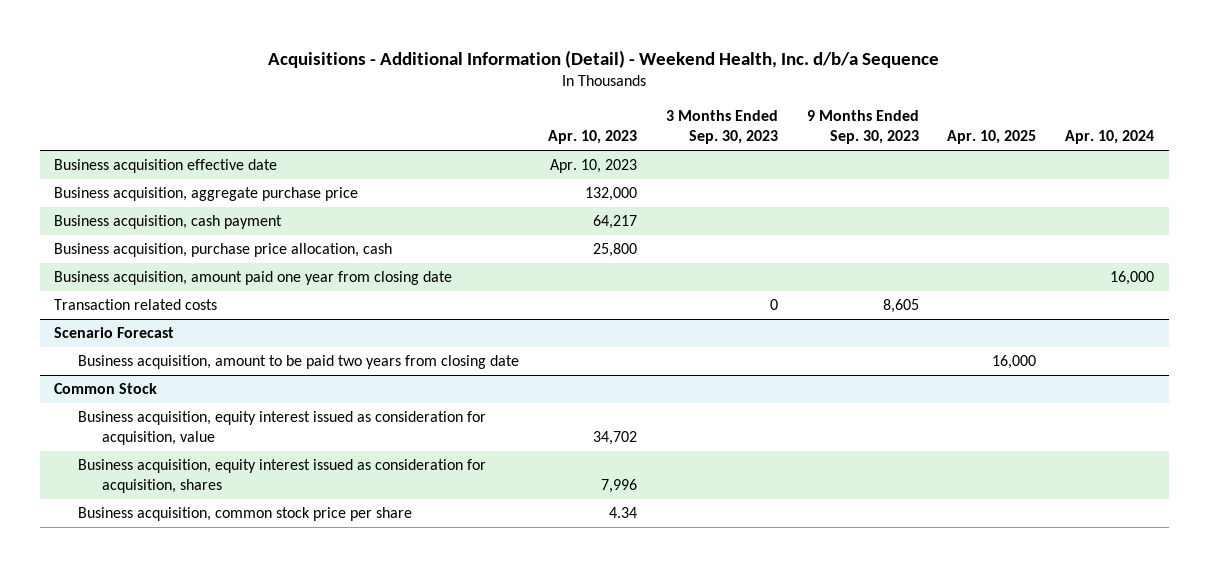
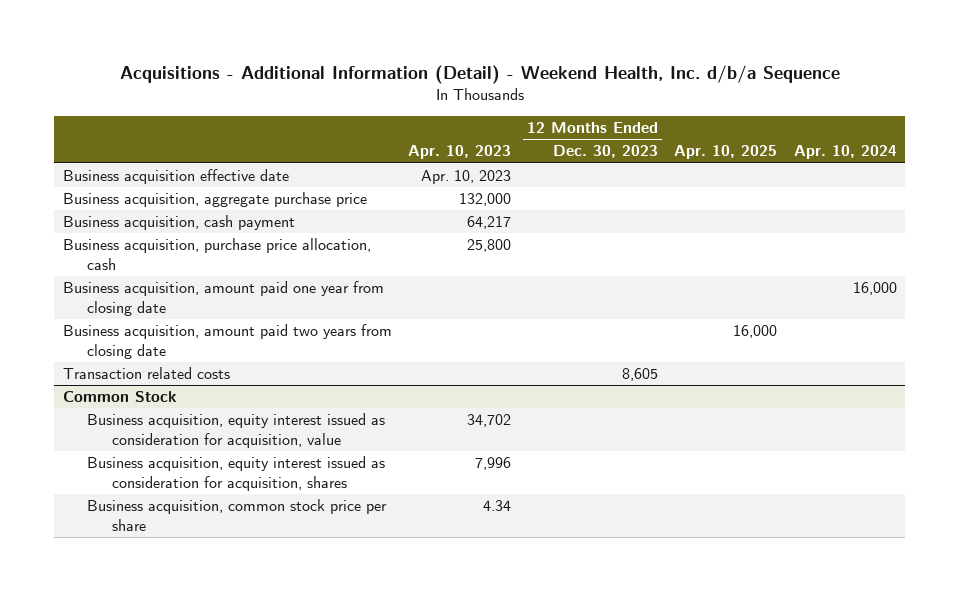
- | Apr. 10, 2023 | 3 Months Ended Sep. 30, 2023 | 9 Months Ended Sep. 30, 2023 | Apr. 10, 2025 | Apr. 10, 2024
+ | Apr. 10, 2023 | 12 Months Ended Dec. 30, 2023 | Apr. 10, 2025 | Apr. 10, 2024
+ Business acquisition, amount paid two years from closing date | | | 16,000 |
- Scenario Forecast
- Business acquisition, amount to be paid two years from closing date | | | | 16,000 |

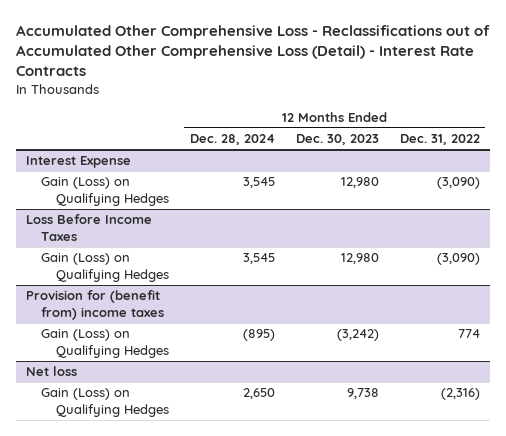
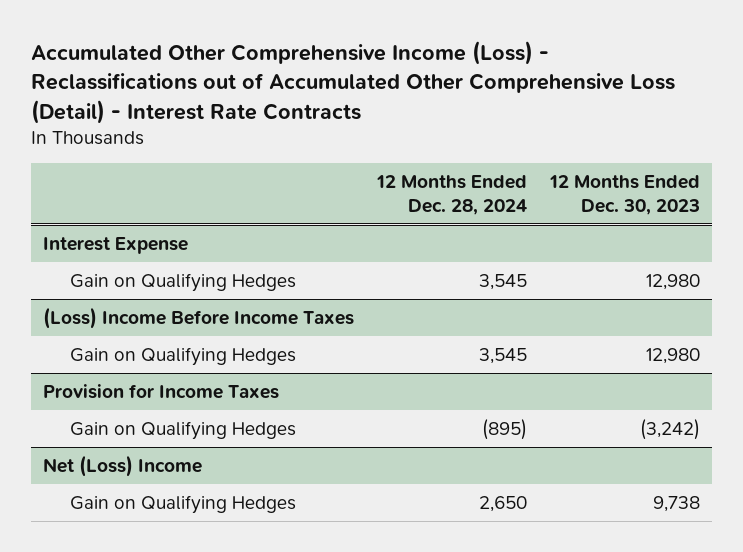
- Accumulated Other Comprehensive Loss - Reclassifications out of Accumulated Other Comprehensive Loss (Detail) - Interest Rate Contracts
+ Accumulated Other Comprehensive Income (Loss) - Reclassifications out of Accumulated Other Comprehensive Loss (Detail) - Interest Rate Contracts
- | 12 Months Ended Dec. 28, 2024 | 12 Months Ended Dec. 30, 2023 | 12 Months Ended Dec. 31, 2022
+ | 12 Months Ended Dec. 28, 2024 | 12 Months Ended Dec. 30, 2023
@ Interest Expense
- Gain (Loss) on Qualifying Hedges | 3,545 | 12,980 | (3,090)
- Loss Before Income Taxes
- Gain (Loss) on Qualifying Hedges | 3,545 | 12,980 | (3,090)
- Provision for (benefit from) income taxes
- Gain (Loss) on Qualifying Hedges | (895) | (3,242) | 774
- Net loss
- Gain (Loss) on Qualifying Hedges | 2,650 | 9,738 | (2,316)
@ Interest Expense
+ Gain on Qualifying Hedges | 3,545 | 12,980
+ (Loss) Income Before Income Taxes
+ Gain on Qualifying Hedges | 3,545 | 12,980
+ Provision for Income Taxes
+ Gain on Qualifying Hedges | (895) | (3,242)
+ Net (Loss) Income
+ Gain on Qualifying Hedges | 2,650 | 9,738

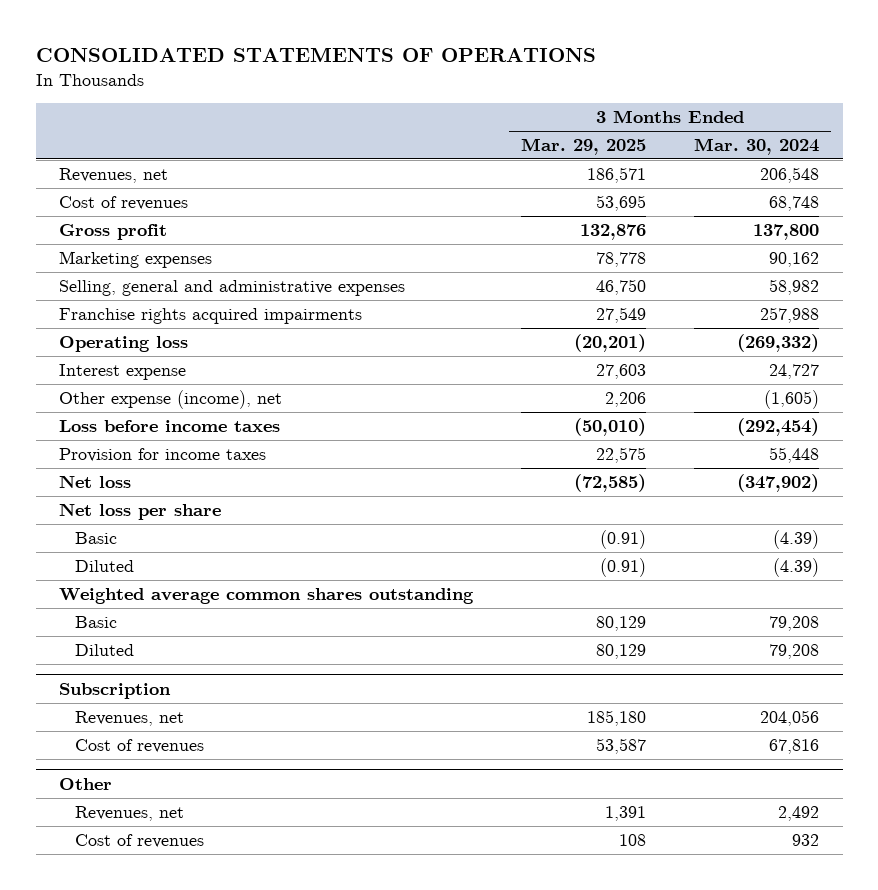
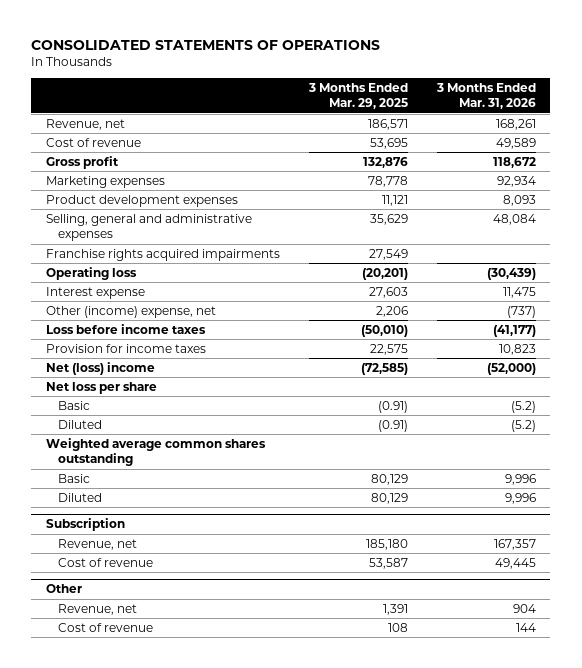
- | 3 Months Ended Mar. 29, 2025 | 3 Months Ended Mar. 30, 2024
+ | 3 Months Ended Mar. 29, 2025 | 3 Months Ended Mar. 31, 2026
- Revenues, net | 186,571 | 206,548
- Cost of revenues | 53,695 | 68,748
+ Revenue, net | 186,571 | 168,261
+ Cost of revenue | 53,695 | 49,589
- Selling, general and administrative expenses | 46,750 | 58,982
+ Product development expenses | 11,121 | 8,093
+ Selling, general and administrative expenses | 35,629 | 48,084
- Other expense (income), net | 2,206 | (1,605)
+ Other (income) expense, net | 2,206 | (737)
- Net loss | (72,585) | (347,902)
+ Net (loss) income | (72,585) | (52,000)
@ Subscription
- Revenues, net | 185,180 | 204,056
- Cost of revenues | 53,587 | 67,816
+ Revenue, net | 185,180 | 167,357
+ Cost of revenue | 53,587 | 49,445
@ Other
- Revenues, net | 1,391 | 2,492
- Cost of revenues | 108 | 932
+ Revenue, net | 1,391 | 904
+ Cost of revenue | 108 | 144

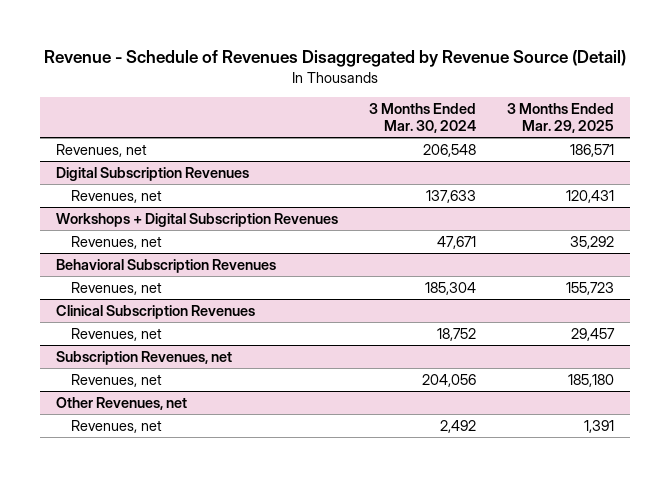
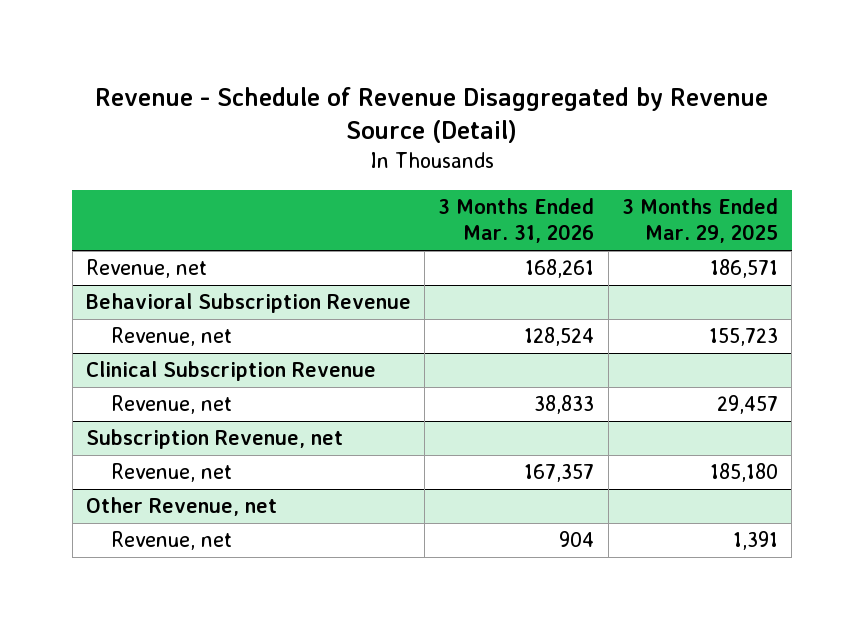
- Revenue - Schedule of Revenues Disaggregated by Revenue Source (Detail)
+ Revenue - Schedule of Revenue Disaggregated by Revenue Source (Detail)
- | 3 Months Ended Mar. 30, 2024 | 3 Months Ended Mar. 29, 2025
+ | 3 Months Ended Mar. 31, 2026 | 3 Months Ended Mar. 29, 2025
- Revenues, net | 206,548 | 186,571
- Digital Subscription Revenues
- Revenues, net | 137,633 | 120,431
- Workshops + Digital Subscription Revenues
- Revenues, net | 47,671 | 35,292
- Behavioral Subscription Revenues
- Revenues, net | 185,304 | 155,723
- Clinical Subscription Revenues
- Revenues, net | 18,752 | 29,457
- Subscription Revenues, net
- Revenues, net | 204,056 | 185,180
- Other Revenues, net
- Revenues, net | 2,492 | 1,391
+ Revenue, net | 168,261 | 186,571
+ Behavioral Subscription Revenue
+ Revenue, net | 128,524 | 155,723
+ Clinical Subscription Revenue
+ Revenue, net | 38,833 | 29,457
+ Subscription Revenue, net
+ Revenue, net | 167,357 | 185,180
+ Other Revenue, net
+ Revenue, net | 904 | 1,391

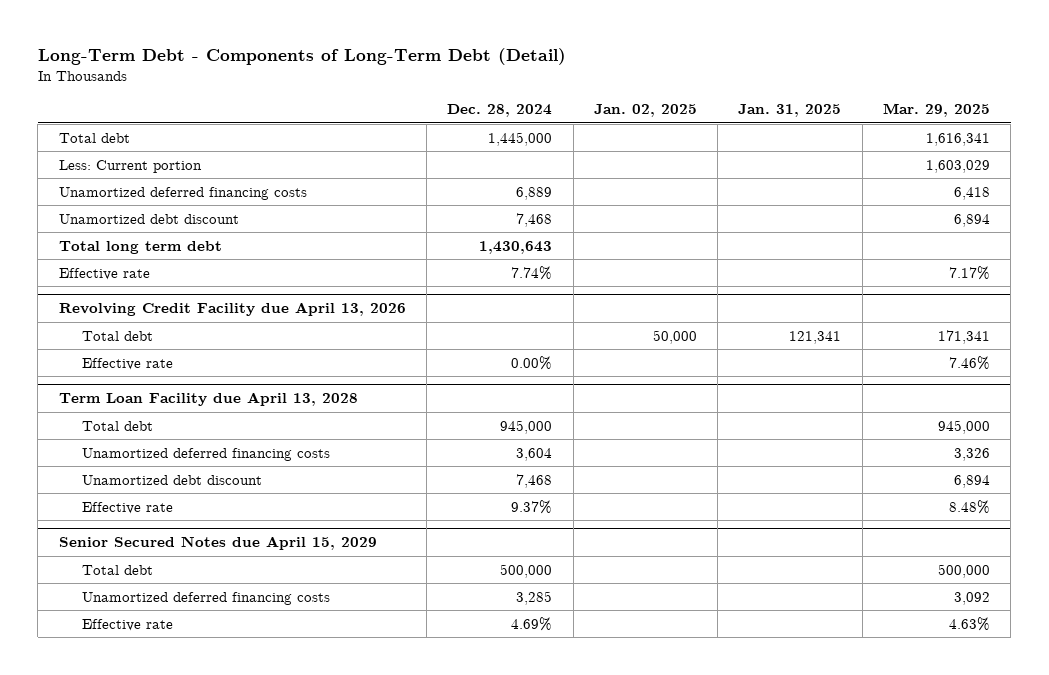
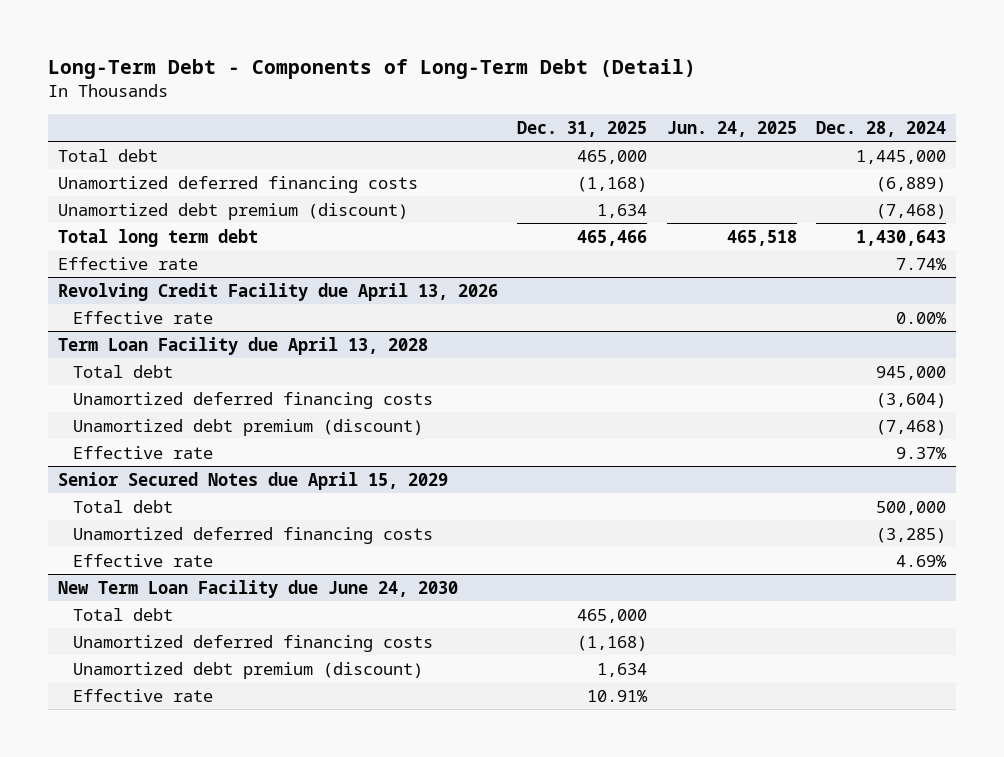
- | Dec. 28, 2024 | Jan. 02, 2025 | Jan. 31, 2025 | Mar. 29, 2025
+ | Dec. 31, 2025 | Jun. 24, 2025 | Dec. 28, 2024
- Less: Current portion | | | | 1,603,029
- Unamortized deferred financing costs | 6,889 | | | 6,418
- Unamortized debt discount | 7,468 | | | 6,894
+ Unamortized deferred financing costs | (1,168) | | (6,889)
+ Unamortized debt premium (discount) | 1,634 | | (7,468)
@ Revolving Credit Facility due April 13, 2026
- Total debt | | 50,000 | 121,341 | 171,341
@ Term Loan Facility due April 13, 2028
- Unamortized deferred financing costs | 3,604 | | | 3,326
- Unamortized debt discount | 7,468 | | | 6,894
+ Unamortized deferred financing costs | | | (3,604)
+ Unamortized debt premium (discount) | | | (7,468)
@ Senior Secured Notes due April 15, 2029
- Unamortized deferred financing costs | 3,285 | | | 3,092
+ Unamortized deferred financing costs | | | (3,285)
+ New Term Loan Facility due June 24, 2030
+ Total debt | 465,000 | |
+ Unamortized deferred financing costs | (1,168) | |
+ Unamortized debt premium (discount) | 1,634 | |
+ Effective rate | 10.91% | |

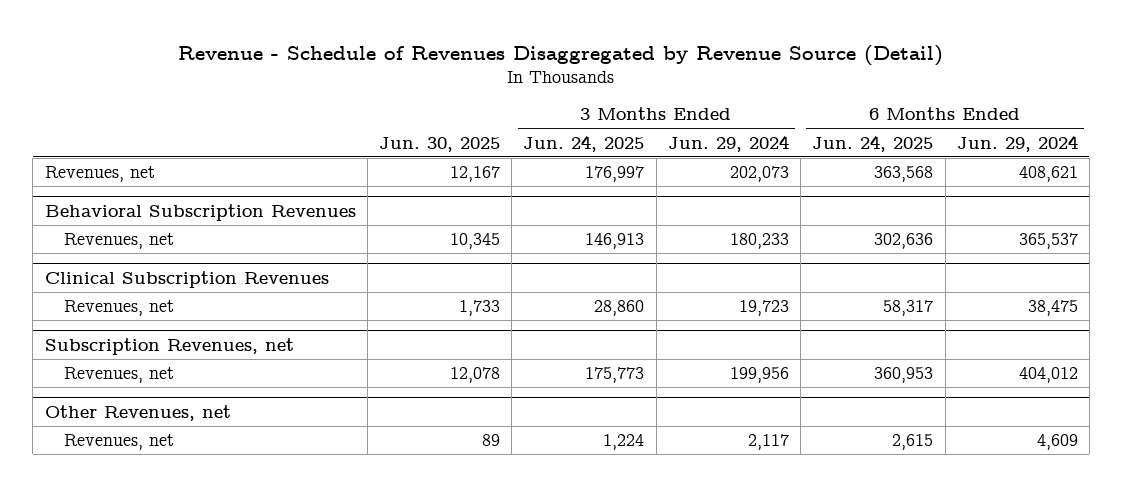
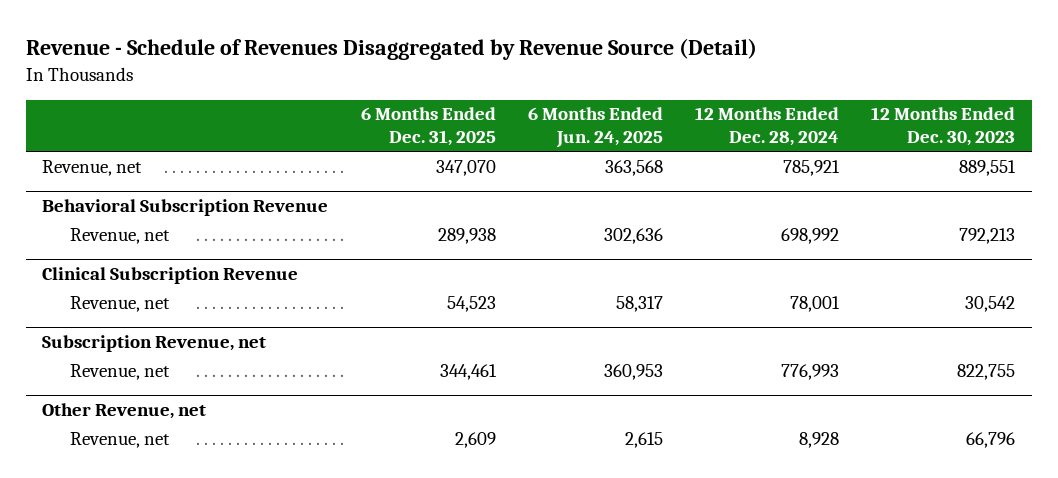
- | Jun. 30, 2025 | 3 Months Ended Jun. 24, 2025 | 3 Months Ended Jun. 29, 2024 | 6 Months Ended Jun. 24, 2025 | 6 Months Ended Jun. 29, 2024
+ | 6 Months Ended Dec. 31, 2025 | 6 Months Ended Jun. 24, 2025 | 12 Months Ended Dec. 28, 2024 | 12 Months Ended Dec. 30, 2023
- Revenues, net | 12,167 | 176,997 | 202,073 | 363,568 | 408,621
- Behavioral Subscription Revenues
- Revenues, net | 10,345 | 146,913 | 180,233 | 302,636 | 365,537
- Clinical Subscription Revenues
- Revenues, net | 1,733 | 28,860 | 19,723 | 58,317 | 38,475
- Subscription Revenues, net
- Revenues, net | 12,078 | 175,773 | 199,956 | 360,953 | 404,012
- Other Revenues, net
- Revenues, net | 89 | 1,224 | 2,117 | 2,615 | 4,609
+ Revenue, net | 347,070 | 363,568 | 785,921 | 889,551
+ Behavioral Subscription Revenue
+ Revenue, net | 289,938 | 302,636 | 698,992 | 792,213
+ Clinical Subscription Revenue
+ Revenue, net | 54,523 | 58,317 | 78,001 | 30,542
+ Subscription Revenue, net
+ Revenue, net | 344,461 | 360,953 | 776,993 | 822,755
+ Other Revenue, net
+ Revenue, net | 2,609 | 2,615 | 8,928 | 66,796

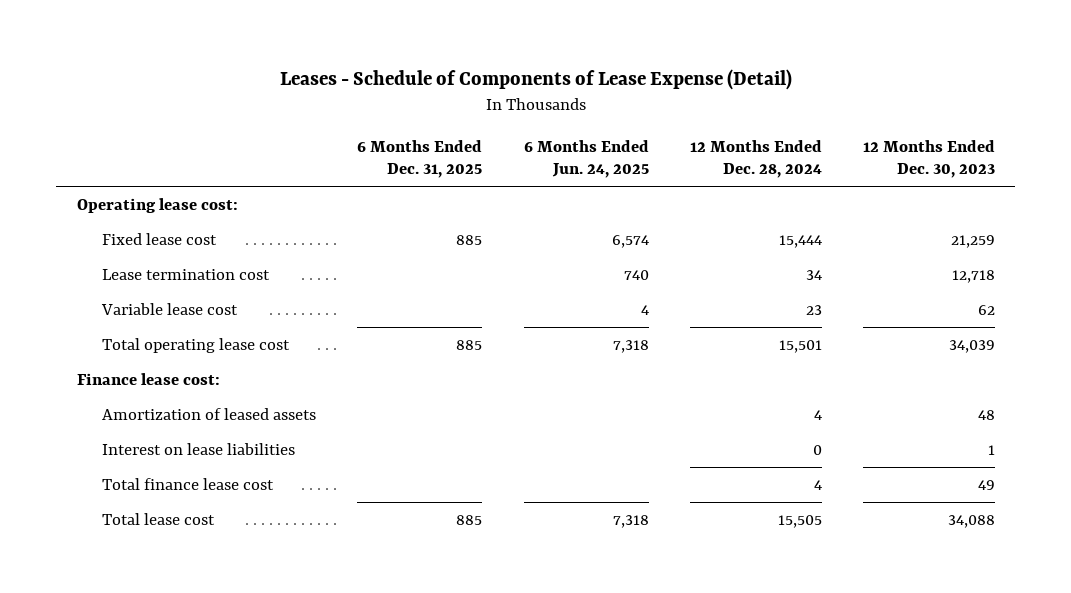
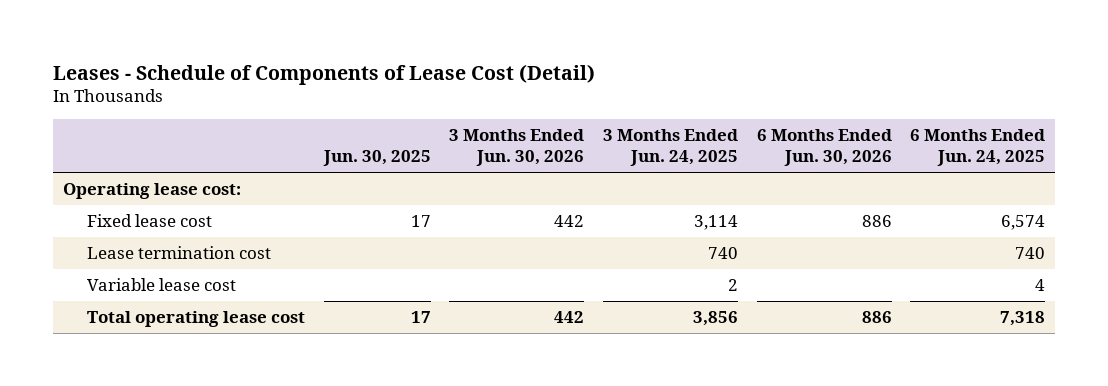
- Leases - Schedule of Components of Lease Expense (Detail)
+ Leases - Schedule of Components of Lease Cost (Detail)
- | 6 Months Ended Dec. 31, 2025 | 6 Months Ended Jun. 24, 2025 | 12 Months Ended Dec. 28, 2024 | 12 Months Ended Dec. 30, 2023
+ | Jun. 30, 2025 | 3 Months Ended Jun. 30, 2026 | 3 Months Ended Jun. 24, 2025 | 6 Months Ended Jun. 30, 2026 | 6 Months Ended Jun. 24, 2025
- Finance lease cost:
- Amortization of leased assets | | | 4 | 48
- Interest on lease liabilities | | | 0 | 1
- Total finance lease cost | | | 4 | 49
- Total lease cost | 885 | 7,318 | 15,505 | 34,088

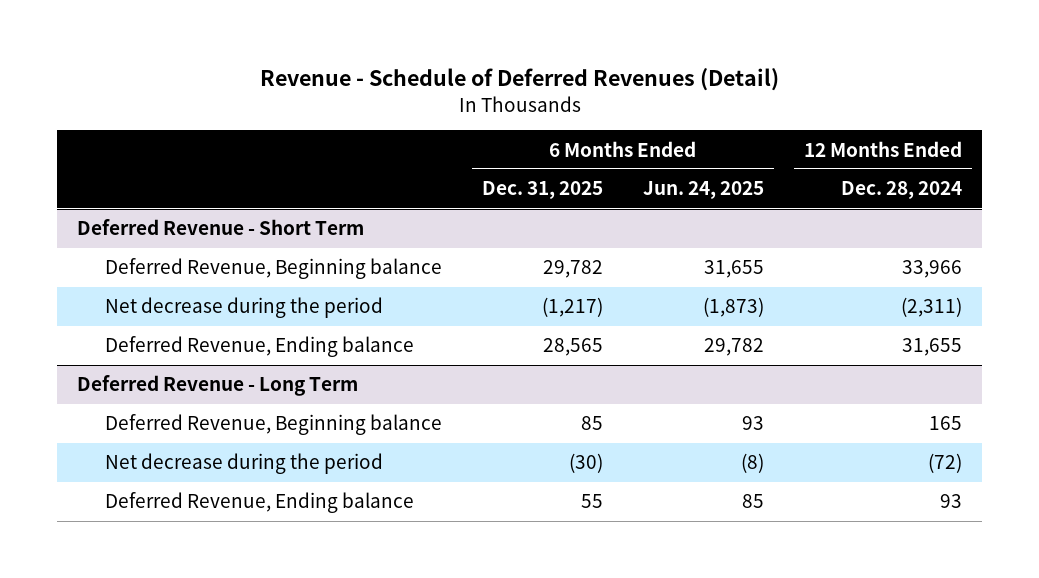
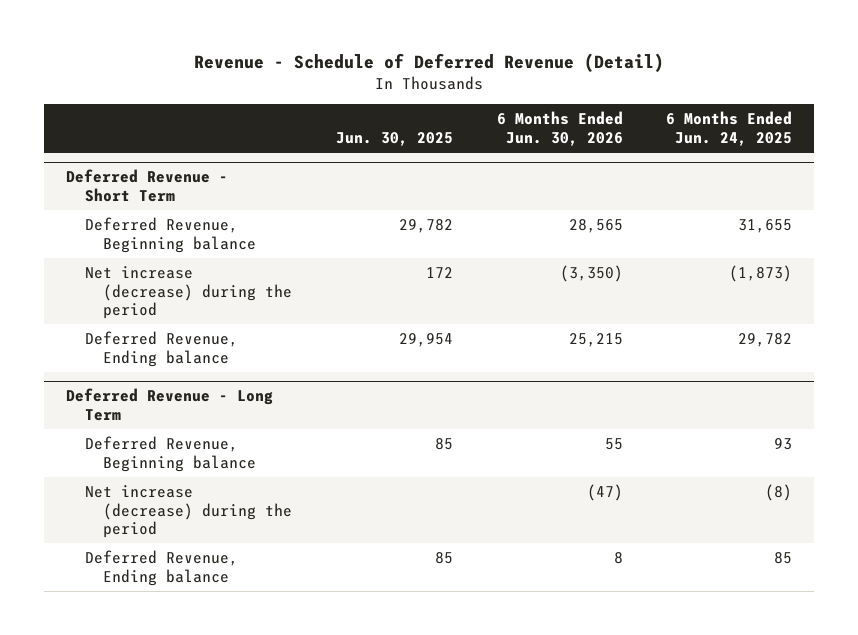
- Revenue - Schedule of Deferred Revenues (Detail)
+ Revenue - Schedule of Deferred Revenue (Detail)
- | 6 Months Ended Dec. 31, 2025 | 6 Months Ended Jun. 24, 2025 | 12 Months Ended Dec. 28, 2024
+ | Jun. 30, 2025 | 6 Months Ended Jun. 30, 2026 | 6 Months Ended Jun. 24, 2025
@ Deferred Revenue - Short Term
- Net decrease during the period | (1,217) | (1,873) | (2,311)
+ Net increase (decrease) during the period | 172 | (3,350) | (1,873)
@ Deferred Revenue - Long Term
- Net decrease during the period | (30) | (8) | (72)
+ Net increase (decrease) during the period | | (47) | (8)

